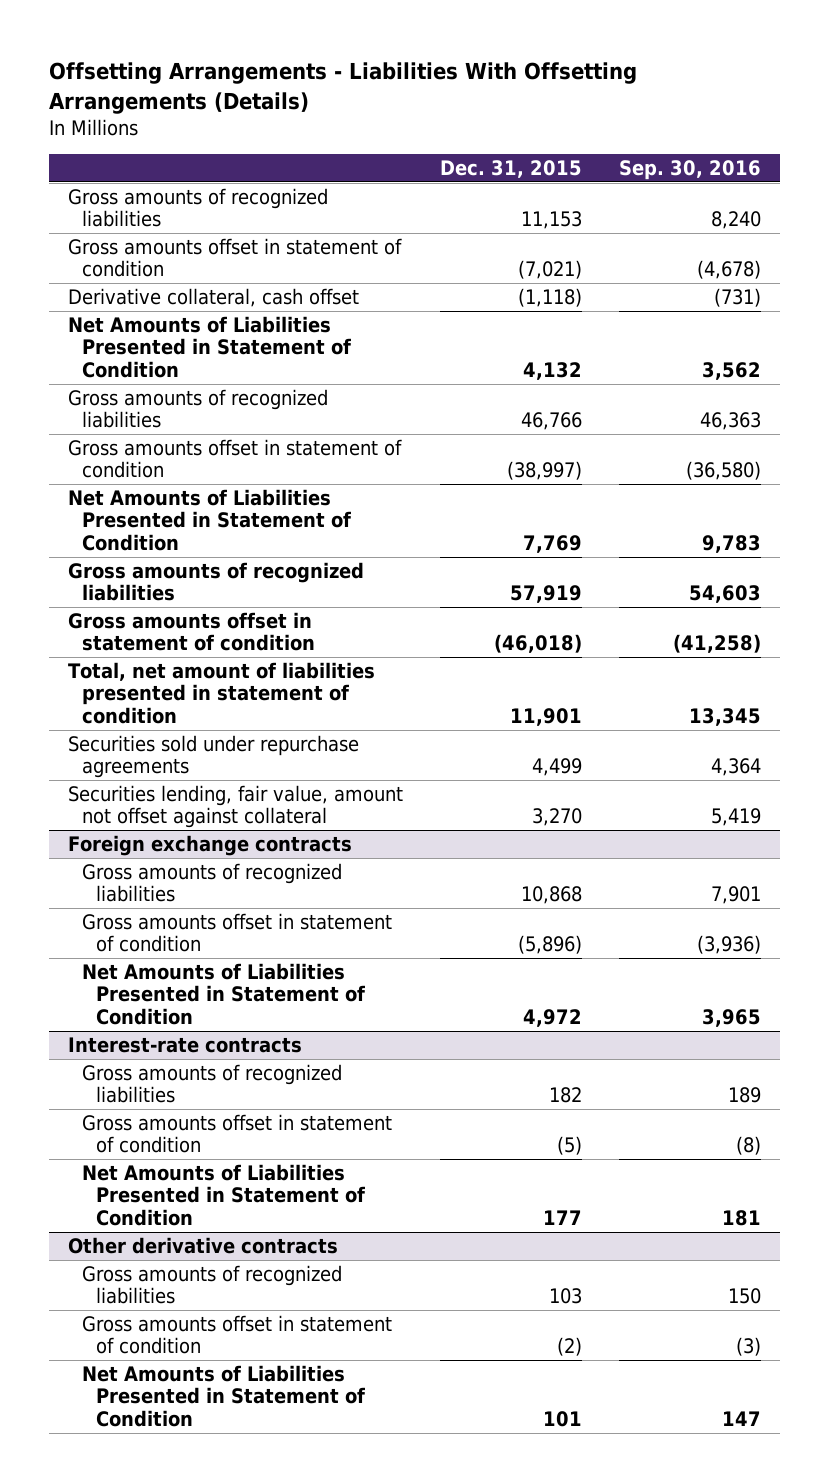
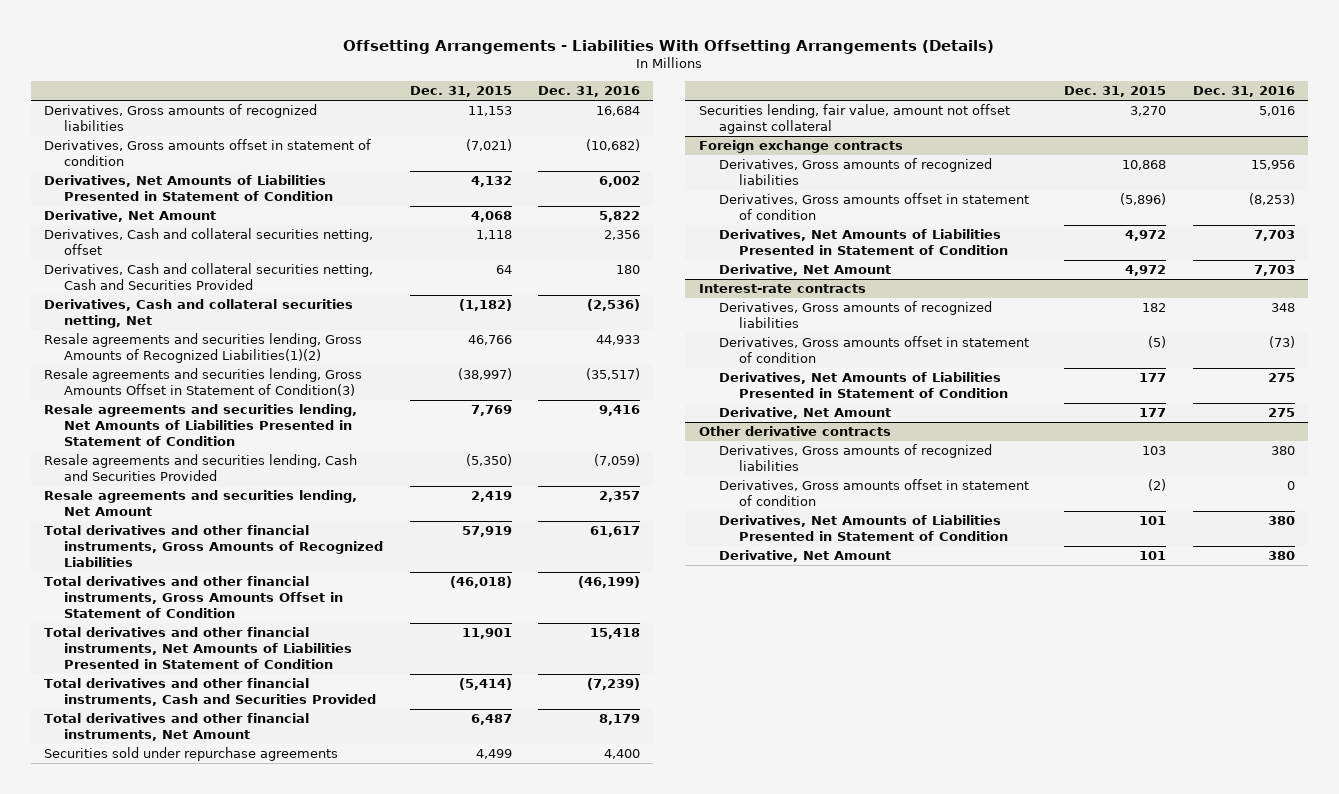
- | Dec. 31, 2015 | Sep. 30, 2016
+ | Dec. 31, 2015 | Dec. 31, 2016
- Gross amounts of recognized liabilities | 11,153 | 8,240
- Gross amounts offset in statement of condition | (7,021) | (4,678)
- Derivative collateral, cash offset | (1,118) | (731)
- Net Amounts of Liabilities Presented in Statement of Condition | 4,132 | 3,562
- Gross amounts of recognized liabilities | 46,766 | 46,363
- Gross amounts offset in statement of condition | (38,997) | (36,580)
- Net Amounts of Liabilities Presented in Statement of Condition | 7,769 | 9,783
- Gross amounts of recognized liabilities | 57,919 | 54,603
- Gross amounts offset in statement of condition | (46,018) | (41,258)
- Total, net amount of liabilities presented in statement of condition | 11,901 | 13,345
+ Derivatives, Gross amounts of recognized liabilities | 11,153 | 16,684
+ Derivatives, Gross amounts offset in statement of condition | (7,021) | (10,682)
+ Derivatives, Net Amounts of Liabilities Presented in Statement of Condition | 4,132 | 6,002
+ Derivative, Net Amount | 4,068 | 5,822
+ Derivatives, Cash and collateral securities netting, offset | 1,118 | 2,356
+ Derivatives, Cash and collateral securities netting, Cash and Securities Provided | 64 | 180
+ Derivatives, Cash and collateral securities netting, Net | (1,182) | (2,536)
+ Resale agreements and securities lending, Gross Amounts of Recognized Liabilities(1)(2) | 46,766 | 44,933
+ Resale agreements and securities lending, Gross Amounts Offset in Statement of Condition(3) | (38,997) | (35,517)
+ Resale agreements and securities lending, Net Amounts of Liabilities Presented in Statement of Condition | 7,769 | 9,416
+ Resale agreements and securities lending, Cash and Securities Provided | (5,350) | (7,059)
+ Resale agreements and securities lending, Net Amount | 2,419 | 2,357
+ Total derivatives and other financial instruments, Gross Amounts of Recognized Liabilities | 57,919 | 61,617
+ Total derivatives and other financial instruments, Gross Amounts Offset in Statement of Condition | (46,018) | (46,199)
+ Total derivatives and other financial instruments, Net Amounts of Liabilities Presented in Statement of Condition | 11,901 | 15,418
+ Total derivatives and other financial instruments, Cash and Securities Provided | (5,414) | (7,239)
+ Total derivatives and other financial instruments, Net Amount | 6,487 | 8,179
@ Foreign exchange contracts
- Gross amounts of recognized liabilities | 10,868 | 7,901
- Gross amounts offset in statement of condition | (5,896) | (3,936)
- Net Amounts of Liabilities Presented in Statement of Condition | 4,972 | 3,965
+ Derivatives, Gross amounts of recognized liabilities | 10,868 | 15,956
+ Derivatives, Gross amounts offset in statement of condition | (5,896) | (8,253)
+ Derivatives, Net Amounts of Liabilities Presented in Statement of Condition | 4,972 | 7,703
+ Derivative, Net Amount | 4,972 | 7,703
@ Interest-rate contracts
- Gross amounts of recognized liabilities | 182 | 189
- Gross amounts offset in statement of condition | (5) | (8)
- Net Amounts of Liabilities Presented in Statement of Condition | 177 | 181
+ Derivatives, Gross amounts of recognized liabilities | 182 | 348
+ Derivatives, Gross amounts offset in statement of condition | (5) | (73)
+ Derivatives, Net Amounts of Liabilities Presented in Statement of Condition | 177 | 275
+ Derivative, Net Amount | 177 | 275
@ Other derivative contracts
- Gross amounts of recognized liabilities | 103 | 150
- Gross amounts offset in statement of condition | (2) | (3)
- Net Amounts of Liabilities Presented in Statement of Condition | 101 | 147
+ Derivatives, Gross amounts of recognized liabilities | 103 | 380
+ Derivatives, Gross amounts offset in statement of condition | (2) | 0
+ Derivatives, Net Amounts of Liabilities Presented in Statement of Condition | 101 | 380
+ Derivative, Net Amount | 101 | 380

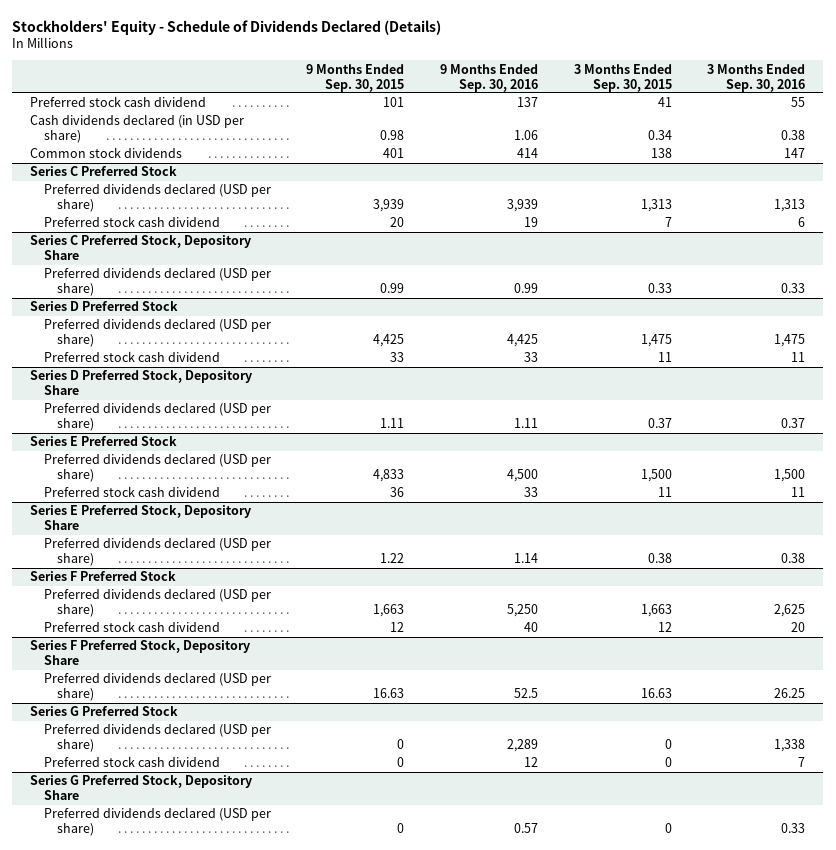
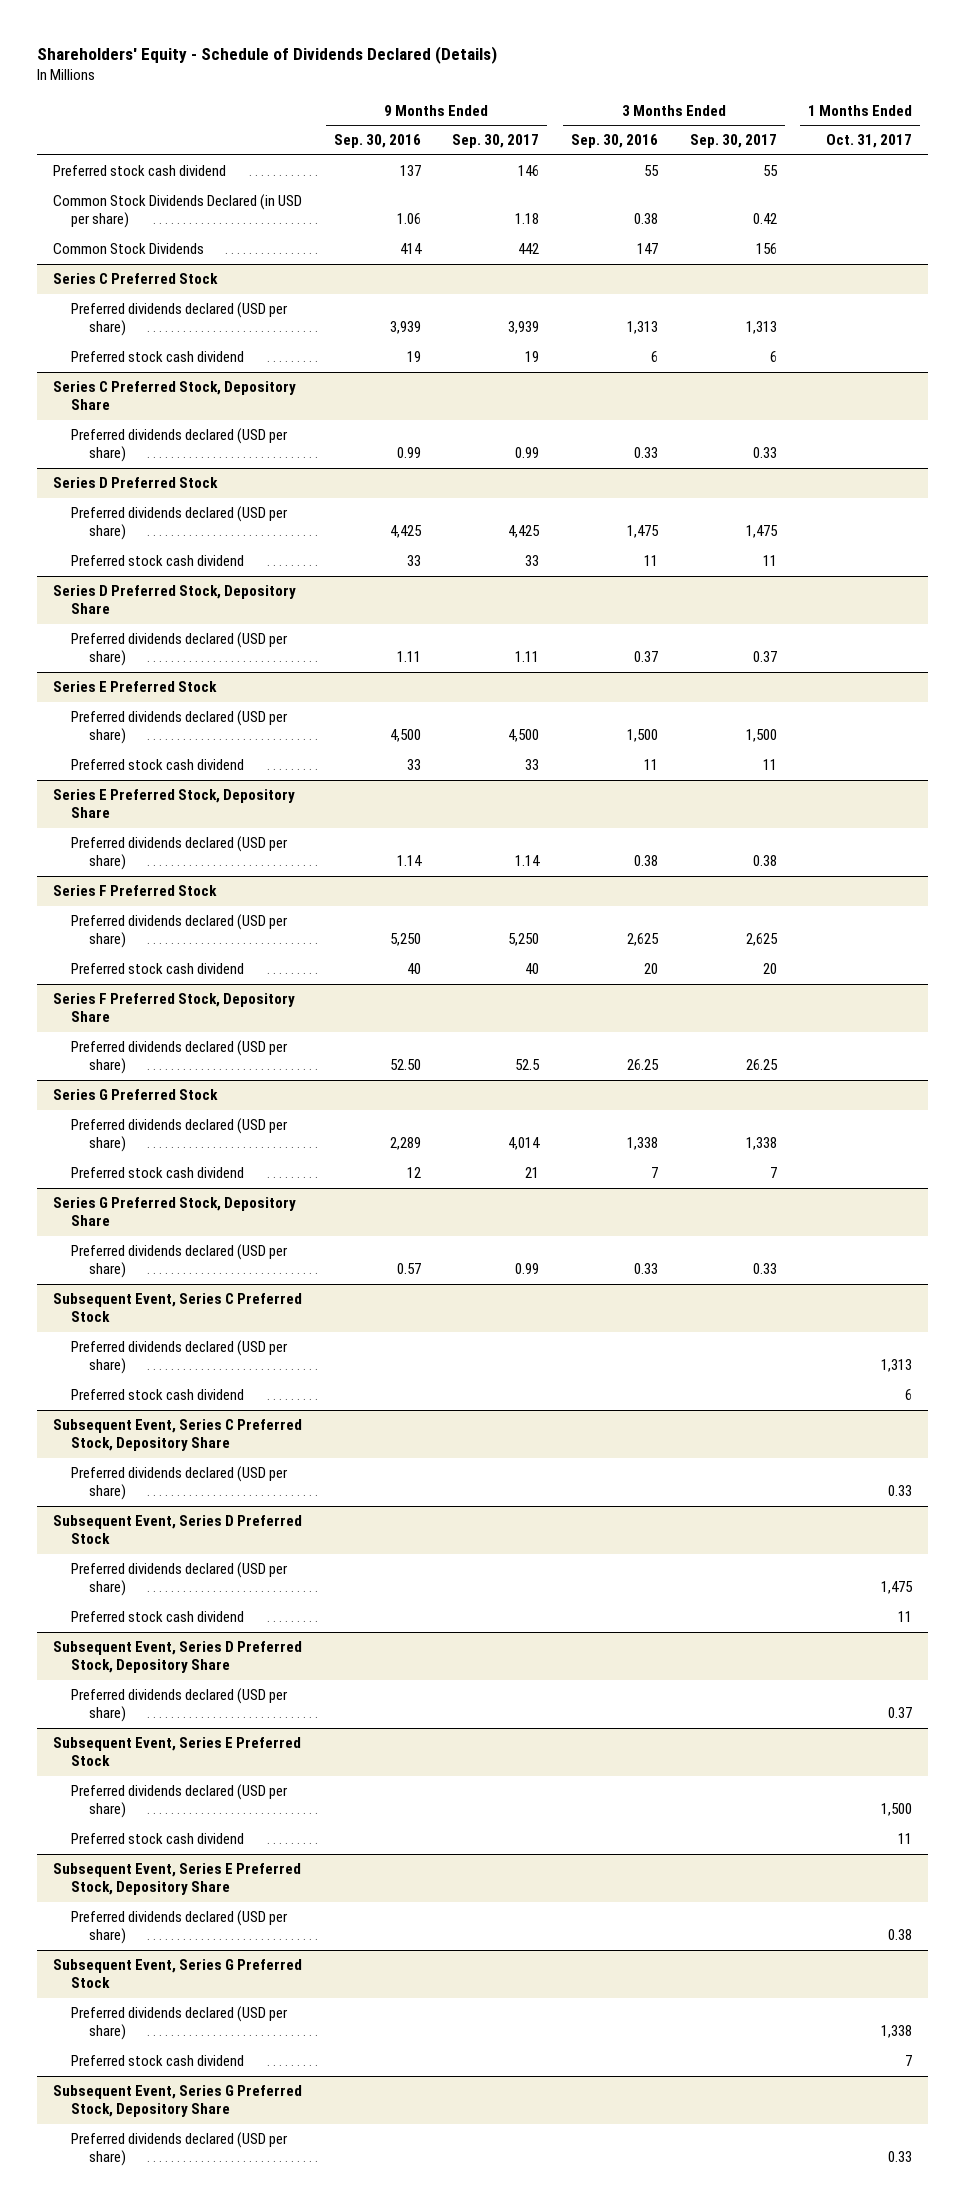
- Stockholders' Equity - Schedule of Dividends Declared (Details)
+ Shareholders' Equity - Schedule of Dividends Declared (Details)
- | 9 Months Ended Sep. 30, 2015 | 9 Months Ended Sep. 30, 2016 | 3 Months Ended Sep. 30, 2015 | 3 Months Ended Sep. 30, 2016
+ | 9 Months Ended Sep. 30, 2016 | 9 Months Ended Sep. 30, 2017 | 3 Months Ended Sep. 30, 2016 | 3 Months Ended Sep. 30, 2017 | 1 Months Ended Oct. 31, 2017
- Cash dividends declared (in USD per share) | 0.98 | 1.06 | 0.34 | 0.38
- Common stock dividends | 401 | 414 | 138 | 147
+ Common Stock Dividends Declared (in USD per share) | 1.06 | 1.18 | 0.38 | 0.42 |
+ Common Stock Dividends | 414 | 442 | 147 | 156 |
@ Series F Preferred Stock, Depository Share
- Preferred dividends declared (USD per share) | 16.63 | 52.5 | 16.63 | 26.25
+ Preferred dividends declared (USD per share) | 52.50 | 52.5 | 26.25 | 26.25 |
+ Subsequent Event, Series C Preferred Stock
+ Preferred dividends declared (USD per share) | | | | | 1,313
+ Preferred stock cash dividend | | | | | 6
+ Subsequent Event, Series C Preferred Stock, Depository Share
+ Preferred dividends declared (USD per share) | | | | | 0.33
+ Subsequent Event, Series D Preferred Stock
+ Preferred dividends declared (USD per share) | | | | | 1,475
+ Preferred stock cash dividend | | | | | 11
+ Subsequent Event, Series D Preferred Stock, Depository Share
+ Preferred dividends declared (USD per share) | | | | | 0.37
+ Subsequent Event, Series E Preferred Stock
+ Preferred dividends declared (USD per share) | | | | | 1,500
+ Preferred stock cash dividend | | | | | 11
+ Subsequent Event, Series E Preferred Stock, Depository Share
+ Preferred dividends declared (USD per share) | | | | | 0.38
+ Subsequent Event, Series G Preferred Stock
+ Preferred dividends declared (USD per share) | | | | | 1,338
+ Preferred stock cash dividend | | | | | 7
+ Subsequent Event, Series G Preferred Stock, Depository Share
+ Preferred dividends declared (USD per share) | | | | | 0.33

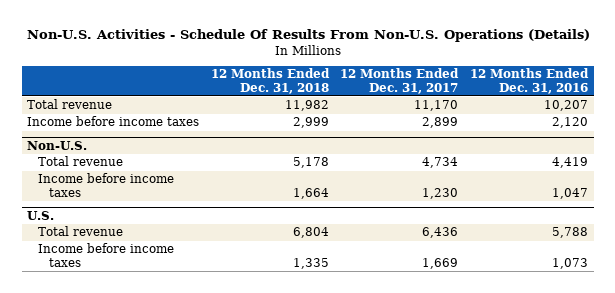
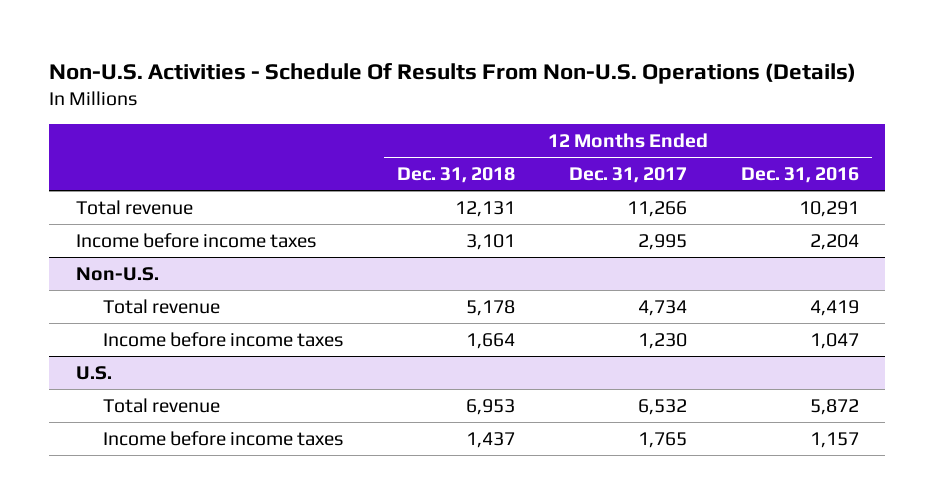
- Total revenue | 11,982 | 11,170 | 10,207
- Income before income taxes | 2,999 | 2,899 | 2,120
+ Total revenue | 12,131 | 11,266 | 10,291
+ Income before income taxes | 3,101 | 2,995 | 2,204
@ U.S.
- Total revenue | 6,804 | 6,436 | 5,788
- Income before income taxes | 1,335 | 1,669 | 1,073
+ Total revenue | 6,953 | 6,532 | 5,872
+ Income before income taxes | 1,437 | 1,765 | 1,157

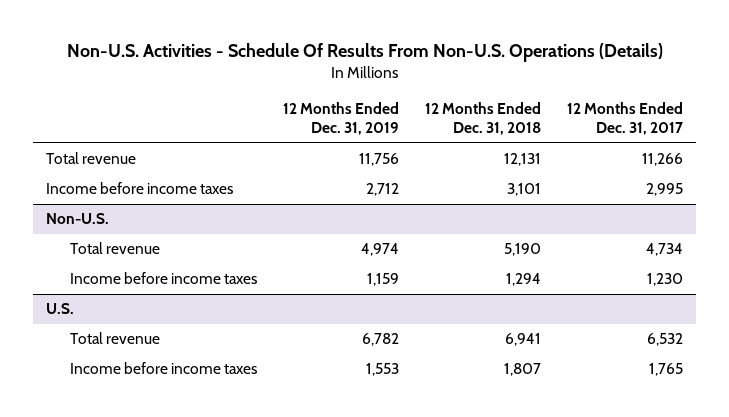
- | 12 Months Ended Dec. 31, 2018 | 12 Months Ended Dec. 31, 2017 | 12 Months Ended Dec. 31, 2016
+ | 12 Months Ended Dec. 31, 2019 | 12 Months Ended Dec. 31, 2018 | 12 Months Ended Dec. 31, 2017
@ Non-U.S.
- Total revenue | 5,178 | 4,734 | 4,419
- Income before income taxes | 1,664 | 1,230 | 1,047
+ Total revenue | 4,974 | 5,190 | 4,734
+ Income before income taxes | 1,159 | 1,294 | 1,230
@ U.S.
- Total revenue | 6,953 | 6,532 | 5,872
- Income before income taxes | 1,437 | 1,765 | 1,157
+ Total revenue | 6,782 | 6,941 | 6,532
+ Income before income taxes | 1,553 | 1,807 | 1,765

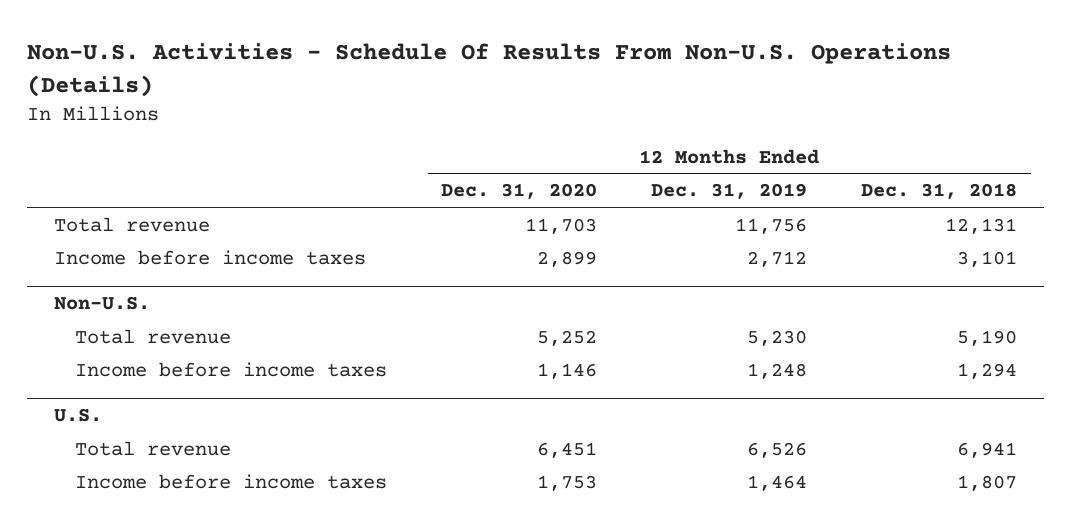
- | 12 Months Ended Dec. 31, 2019 | 12 Months Ended Dec. 31, 2018 | 12 Months Ended Dec. 31, 2017
+ | 12 Months Ended Dec. 31, 2020 | 12 Months Ended Dec. 31, 2019 | 12 Months Ended Dec. 31, 2018
@ Non-U.S.
- Total revenue | 4,974 | 5,190 | 4,734
- Income before income taxes | 1,159 | 1,294 | 1,230
+ Total revenue | 5,252 | 5,230 | 5,190
+ Income before income taxes | 1,146 | 1,248 | 1,294
@ U.S.
- Total revenue | 6,782 | 6,941 | 6,532
- Income before income taxes | 1,553 | 1,807 | 1,765
+ Total revenue | 6,451 | 6,526 | 6,941
+ Income before income taxes | 1,753 | 1,464 | 1,807

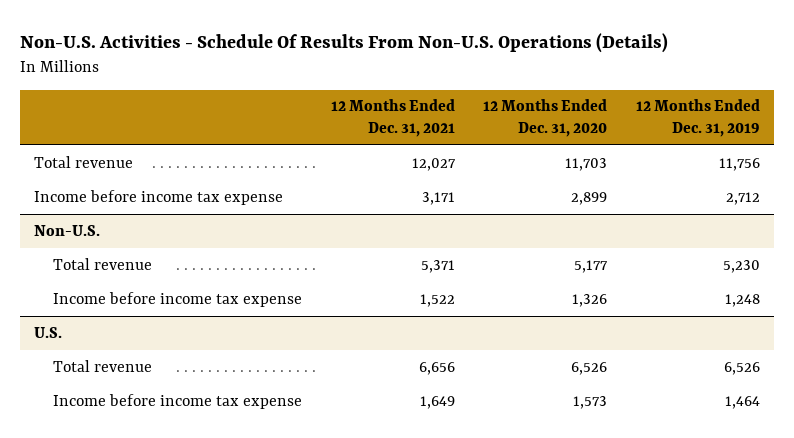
- | 12 Months Ended Dec. 31, 2020 | 12 Months Ended Dec. 31, 2019 | 12 Months Ended Dec. 31, 2018
+ | 12 Months Ended Dec. 31, 2021 | 12 Months Ended Dec. 31, 2020 | 12 Months Ended Dec. 31, 2019
- Income before income taxes | 2,899 | 2,712 | 3,101
+ Income before income tax expense | 3,171 | 2,899 | 2,712
@ Non-U.S.
- Total revenue | 5,252 | 5,230 | 5,190
- Income before income taxes | 1,146 | 1,248 | 1,294
+ Total revenue | 5,371 | 5,177 | 5,230
+ Income before income tax expense | 1,522 | 1,326 | 1,248
@ U.S.
- Total revenue | 6,451 | 6,526 | 6,941
- Income before income taxes | 1,753 | 1,464 | 1,807
+ Total revenue | 6,656 | 6,526 | 6,526
+ Income before income tax expense | 1,649 | 1,573 | 1,464

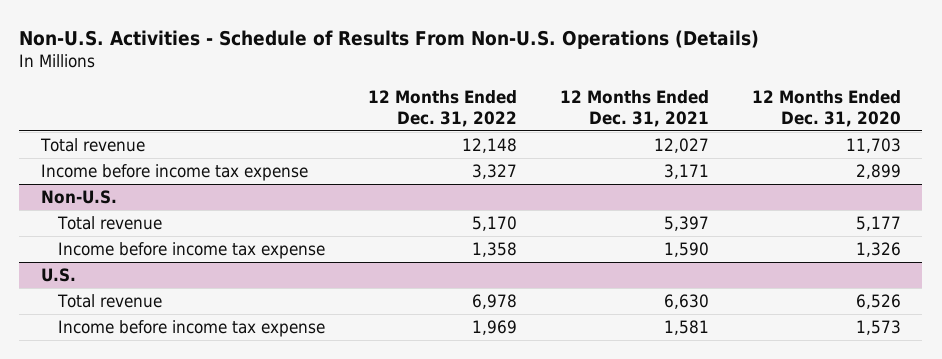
- Non-U.S. Activities - Schedule Of Results From Non-U.S. Operations (Details)
+ Non-U.S. Activities - Schedule of Results From Non-U.S. Operations (Details)
- | 12 Months Ended Dec. 31, 2021 | 12 Months Ended Dec. 31, 2020 | 12 Months Ended Dec. 31, 2019
+ | 12 Months Ended Dec. 31, 2022 | 12 Months Ended Dec. 31, 2021 | 12 Months Ended Dec. 31, 2020
@ Non-U.S.
- Total revenue | 5,371 | 5,177 | 5,230
- Income before income tax expense | 1,522 | 1,326 | 1,248
+ Total revenue | 5,170 | 5,397 | 5,177
+ Income before income tax expense | 1,358 | 1,590 | 1,326
@ U.S.
- Total revenue | 6,656 | 6,526 | 6,526
- Income before income tax expense | 1,649 | 1,573 | 1,464
+ Total revenue | 6,978 | 6,630 | 6,526
+ Income before income tax expense | 1,969 | 1,581 | 1,573

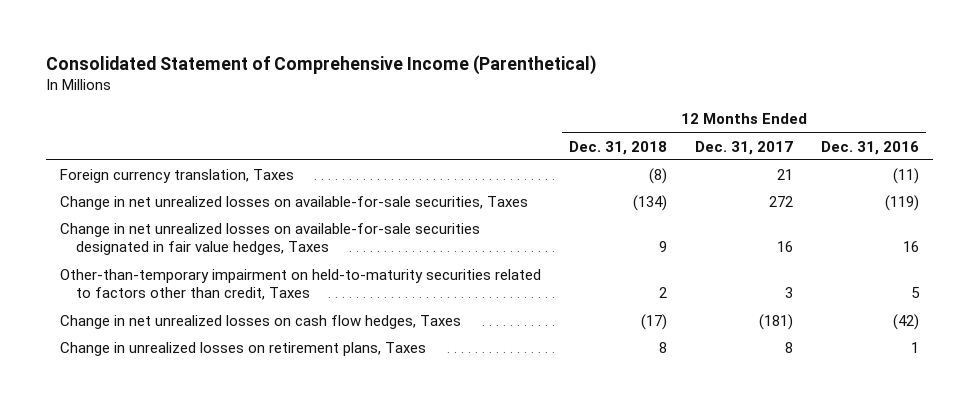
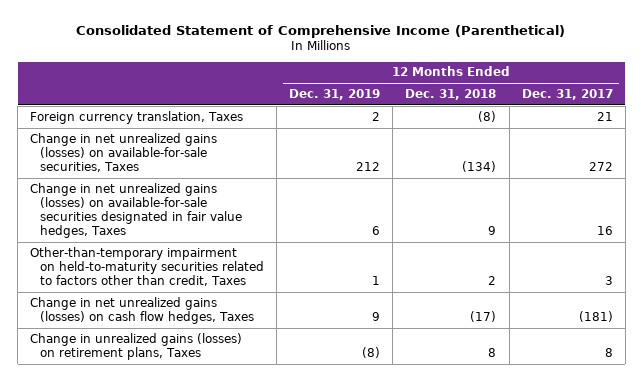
- | 12 Months Ended Dec. 31, 2018 | 12 Months Ended Dec. 31, 2017 | 12 Months Ended Dec. 31, 2016
+ | 12 Months Ended Dec. 31, 2019 | 12 Months Ended Dec. 31, 2018 | 12 Months Ended Dec. 31, 2017
- Change in net unrealized losses on available-for-sale securities, Taxes | (134) | 272 | (119)
- Change in net unrealized losses on available-for-sale securities designated in fair value hedges, Taxes | 9 | 16 | 16
+ Change in net unrealized gains (losses) on available-for-sale securities, Taxes | 212 | (134) | 272
+ Change in net unrealized gains (losses) on available-for-sale securities designated in fair value hedges, Taxes | 6 | 9 | 16
- Change in net unrealized losses on cash flow hedges, Taxes | (17) | (181) | (42)
- Change in unrealized losses on retirement plans, Taxes | 8 | 8 | 1
+ Change in net unrealized gains (losses) on cash flow hedges, Taxes | 9 | (17) | (181)
+ Change in unrealized gains (losses) on retirement plans, Taxes | (8) | 8 | 8

